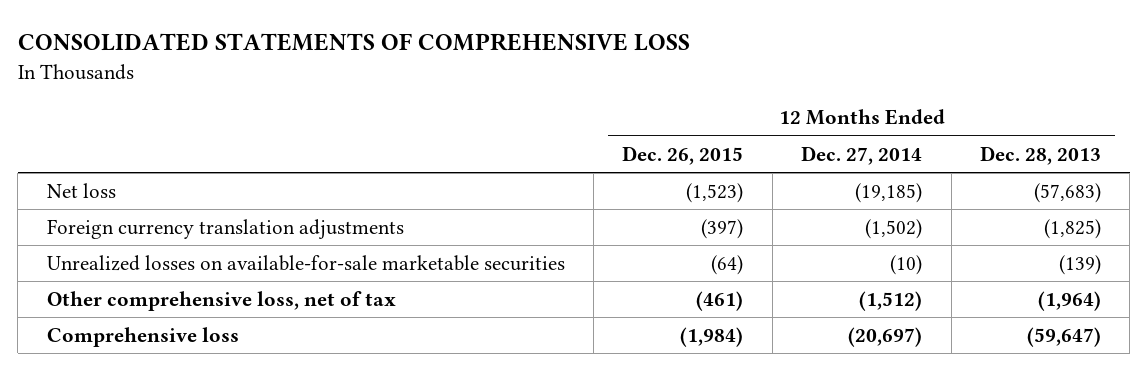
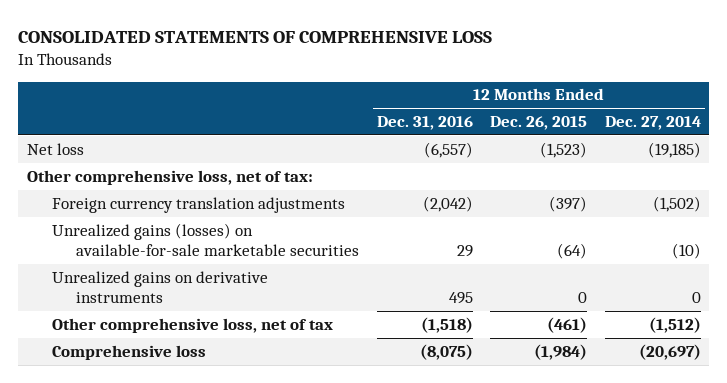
- | 12 Months Ended Dec. 26, 2015 | 12 Months Ended Dec. 27, 2014 | 12 Months Ended Dec. 28, 2013
+ | 12 Months Ended Dec. 31, 2016 | 12 Months Ended Dec. 26, 2015 | 12 Months Ended Dec. 27, 2014
+ Other comprehensive loss, net of tax:
- Unrealized losses on available-for-sale marketable securities | (64) | (10) | (139)
+ Unrealized gains (losses) on available-for-sale marketable securities | 29 | (64) | (10)
+ Unrealized gains on derivative instruments | 495 | 0 | 0

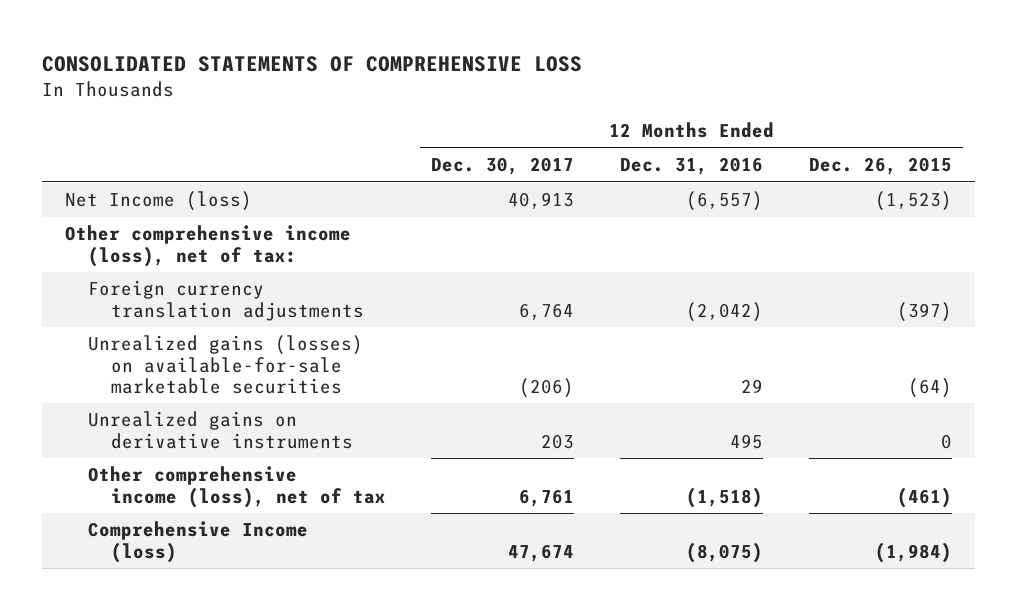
- | 12 Months Ended Dec. 31, 2016 | 12 Months Ended Dec. 26, 2015 | 12 Months Ended Dec. 27, 2014
+ | 12 Months Ended Dec. 30, 2017 | 12 Months Ended Dec. 31, 2016 | 12 Months Ended Dec. 26, 2015
- Net loss | (6,557) | (1,523) | (19,185)
- Other comprehensive loss, net of tax:
+ Net Income (loss) | 40,913 | (6,557) | (1,523)
+ Other comprehensive income (loss), net of tax:
- Other comprehensive loss, net of tax | (1,518) | (461) | (1,512)
- Comprehensive loss | (8,075) | (1,984) | (20,697)
+ Other comprehensive income (loss), net of tax | 6,761 | (1,518) | (461)
+ Comprehensive Income (loss) | 47,674 | (8,075) | (1,984)

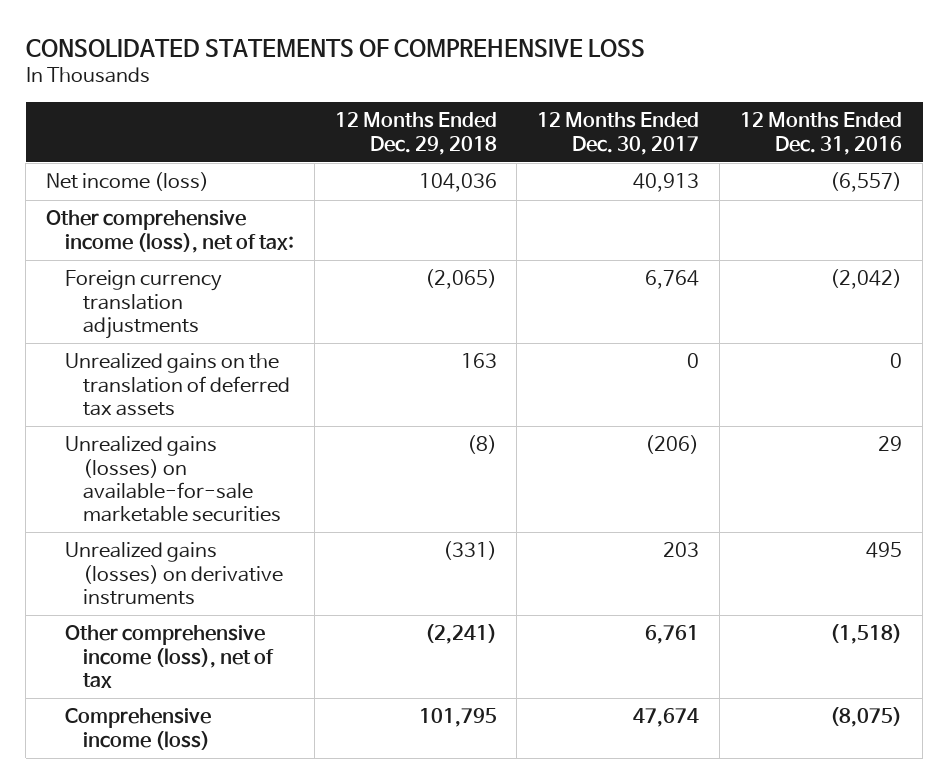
- | 12 Months Ended Dec. 30, 2017 | 12 Months Ended Dec. 31, 2016 | 12 Months Ended Dec. 26, 2015
+ | 12 Months Ended Dec. 29, 2018 | 12 Months Ended Dec. 30, 2017 | 12 Months Ended Dec. 31, 2016
- Net Income (loss) | 40,913 | (6,557) | (1,523)
+ Net income (loss) | 104,036 | 40,913 | (6,557)
+ Unrealized gains on the translation of deferred tax assets | 163 | 0 | 0
- Unrealized gains on derivative instruments | 203 | 495 | 0
+ Unrealized gains (losses) on derivative instruments | (331) | 203 | 495
- Comprehensive Income (loss) | 47,674 | (8,075) | (1,984)
+ Comprehensive income (loss) | 101,795 | 47,674 | (8,075)

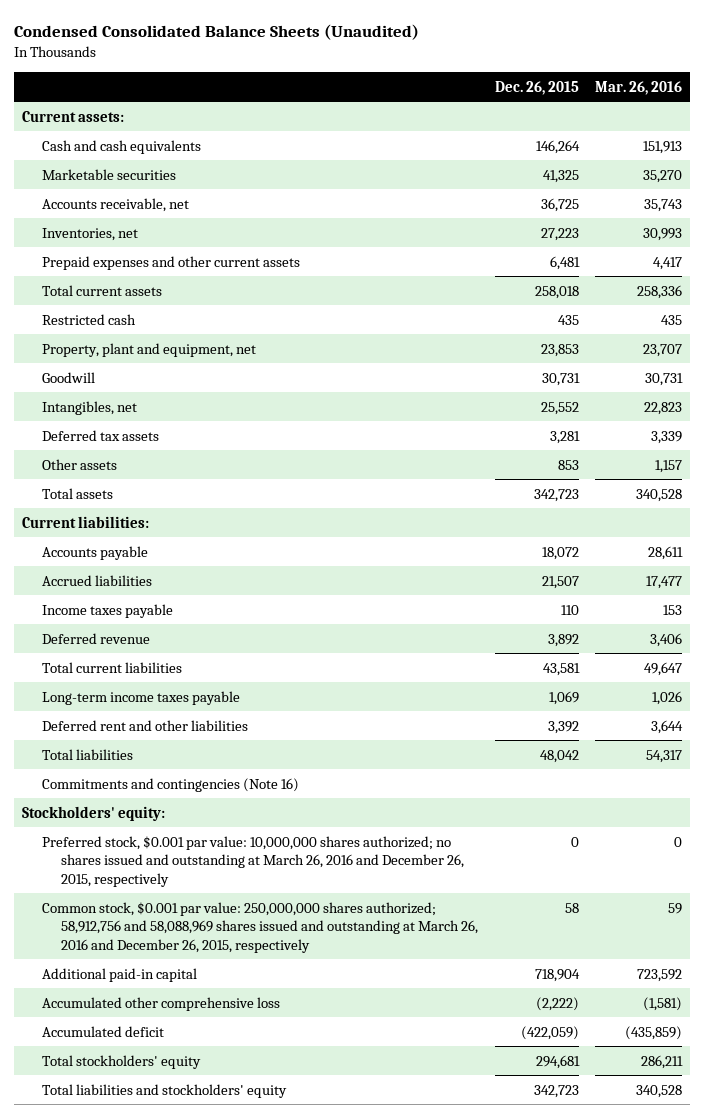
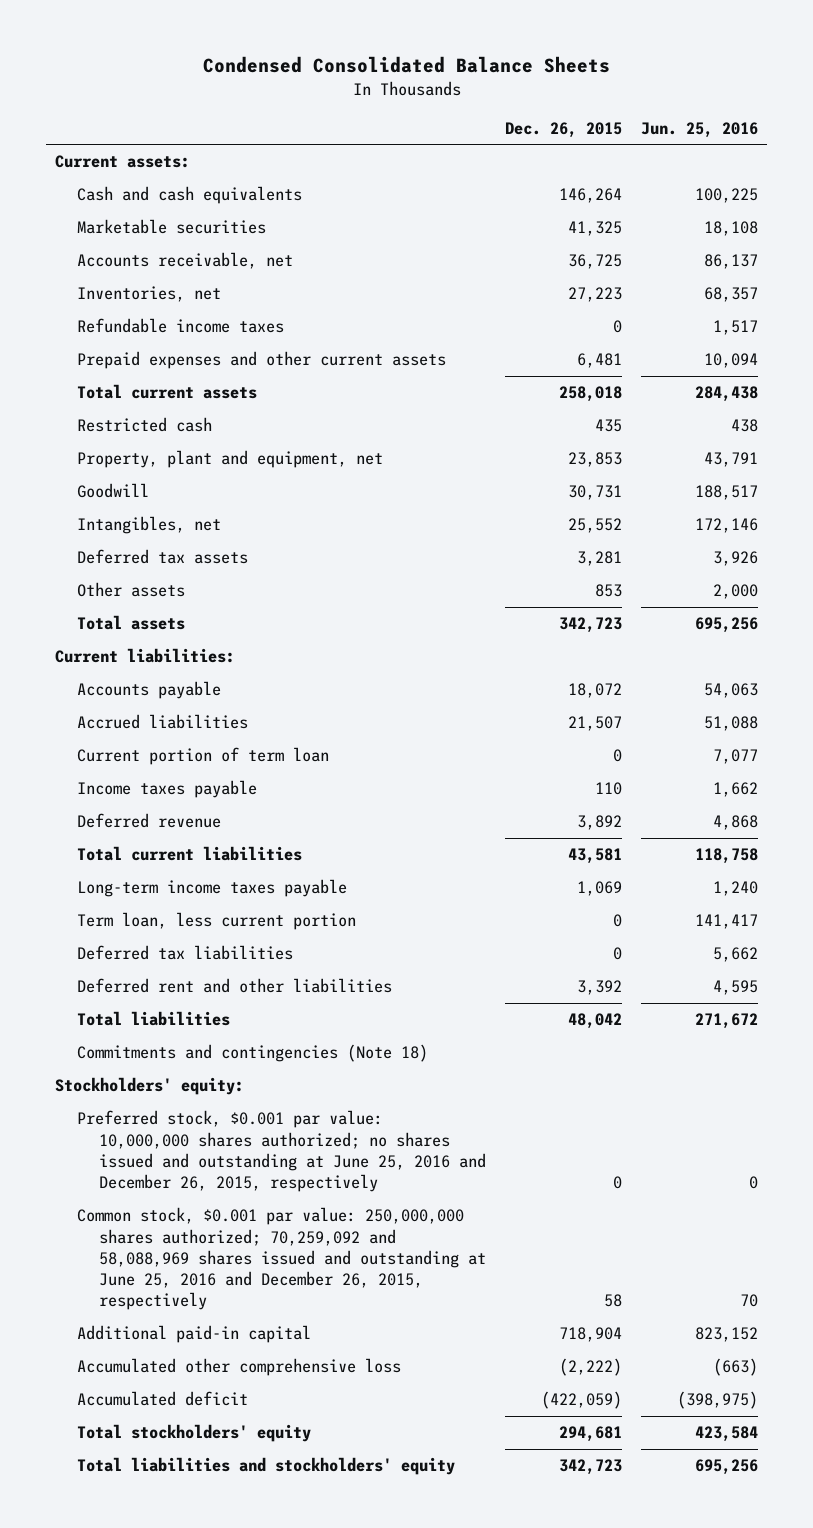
- Condensed Consolidated Balance Sheets (Unaudited)
+ Condensed Consolidated Balance Sheets
- | Dec. 26, 2015 | Mar. 26, 2016
+ | Dec. 26, 2015 | Jun. 25, 2016
+ Refundable income taxes | 0 | 1,517
+ Current portion of term loan | 0 | 7,077
+ Term loan, less current portion | 0 | 141,417
+ Deferred tax liabilities | 0 | 5,662
- Commitments and contingencies (Note 16)
+ Commitments and contingencies (Note 18)
- Preferred stock, $0.001 par value: 10,000,000 shares authorized; no shares issued and outstanding at March 26, 2016 and December 26, 2015, respectively | 0 | 0
- Common stock, $0.001 par value: 250,000,000 shares authorized; 58,912,756 and 58,088,969 shares issued and outstanding at March 26, 2016 and December 26, 2015, respectively | 58 | 59
+ Preferred stock, $0.001 par value: 10,000,000 shares authorized; no shares issued and outstanding at June 25, 2016 and December 26, 2015, respectively | 0 | 0
+ Common stock, $0.001 par value: 250,000,000 shares authorized; 70,259,092 and 58,088,969 shares issued and outstanding at June 25, 2016 and December 26, 2015, respectively | 58 | 70

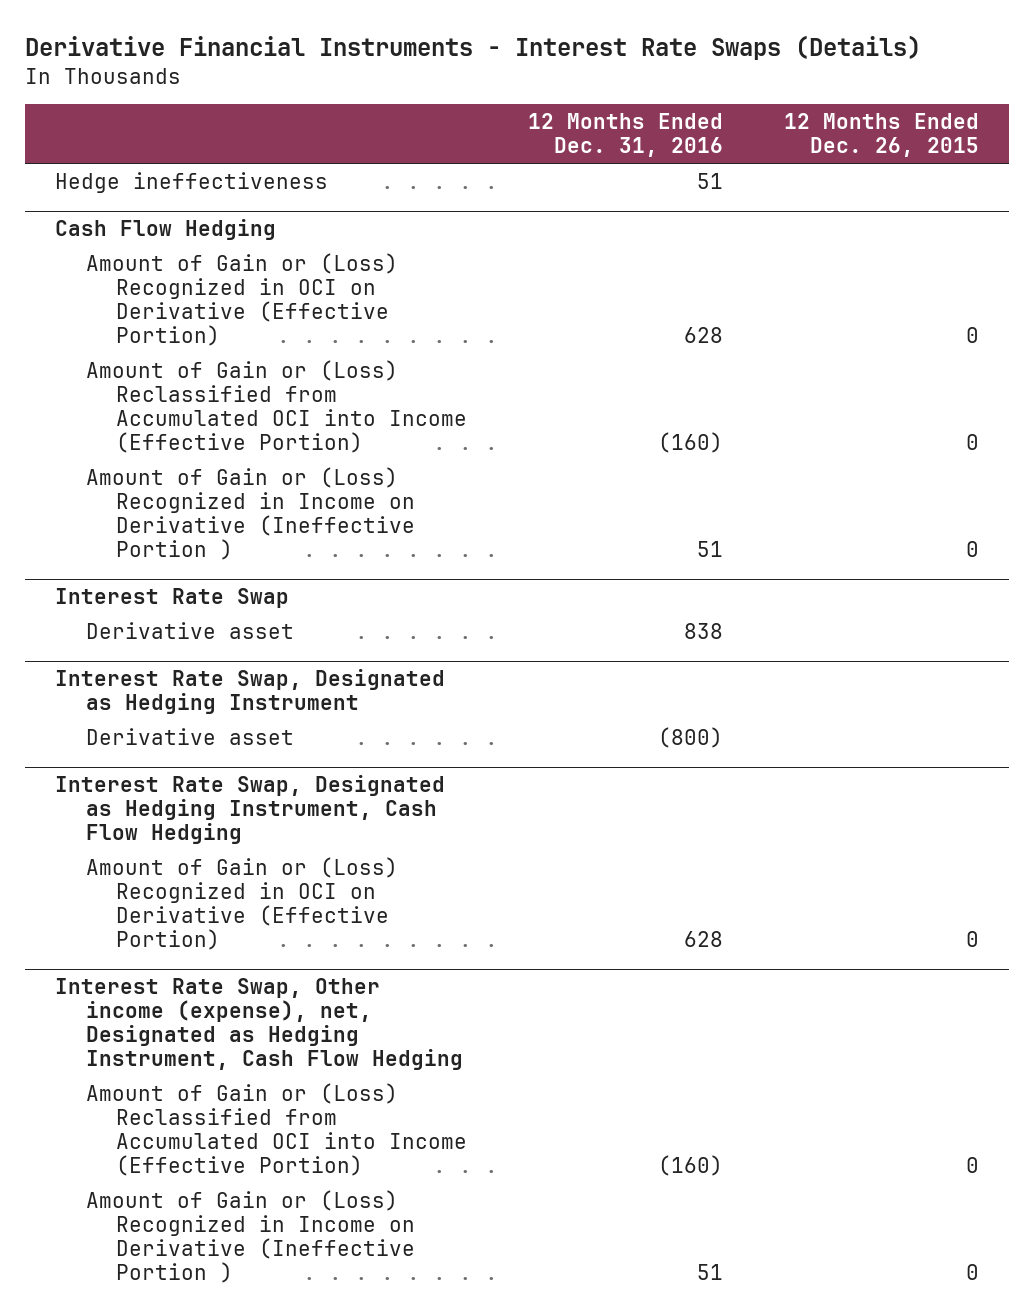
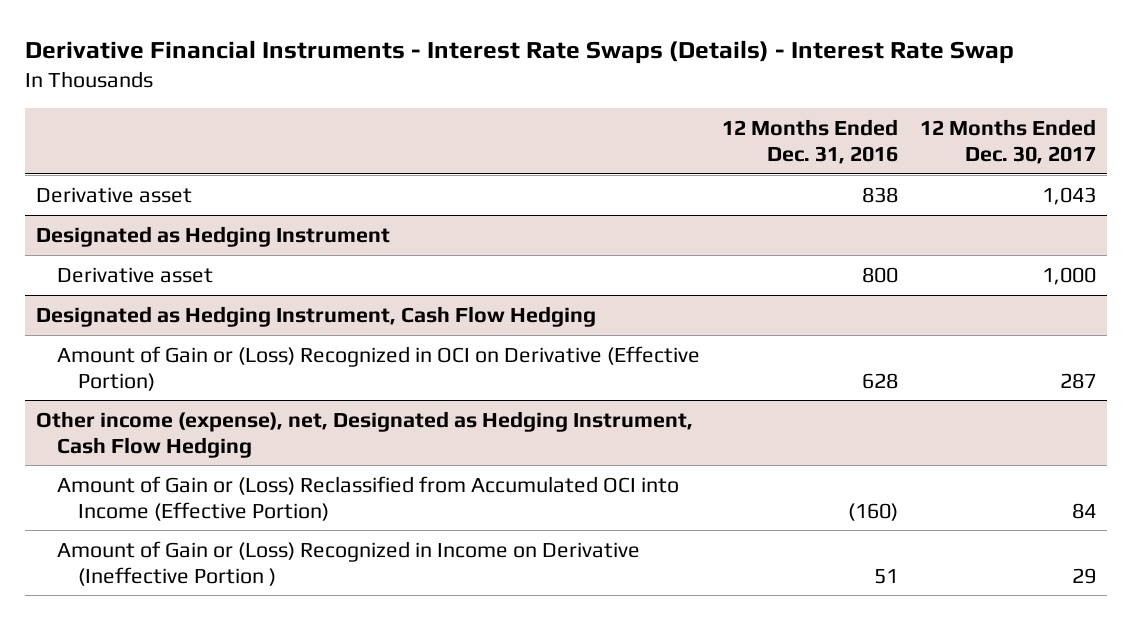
- Derivative Financial Instruments - Interest Rate Swaps (Details)
+ Derivative Financial Instruments - Interest Rate Swaps (Details) - Interest Rate Swap
- | 12 Months Ended Dec. 31, 2016 | 12 Months Ended Dec. 26, 2015
+ | 12 Months Ended Dec. 31, 2016 | 12 Months Ended Dec. 30, 2017
- Hedge ineffectiveness | 51 |
- Cash Flow Hedging
- Amount of Gain or (Loss) Recognized in OCI on Derivative (Effective Portion) | 628 | 0
- Amount of Gain or (Loss) Reclassified from Accumulated OCI into Income (Effective Portion) | (160) | 0
- Amount of Gain or (Loss) Recognized in Income on Derivative (Ineffective Portion ) | 51 | 0
- Interest Rate Swap
- Interest Rate Swap, Designated as Hedging Instrument
- Derivative asset | (800) |
- Interest Rate Swap, Designated as Hedging Instrument, Cash Flow Hedging
+ Designated as Hedging Instrument
+ Derivative asset | 800 | 1,000
+ Designated as Hedging Instrument, Cash Flow Hedging
- Interest Rate Swap, Other income (expense), net, Designated as Hedging Instrument, Cash Flow Hedging
+ Other income (expense), net, Designated as Hedging Instrument, Cash Flow Hedging

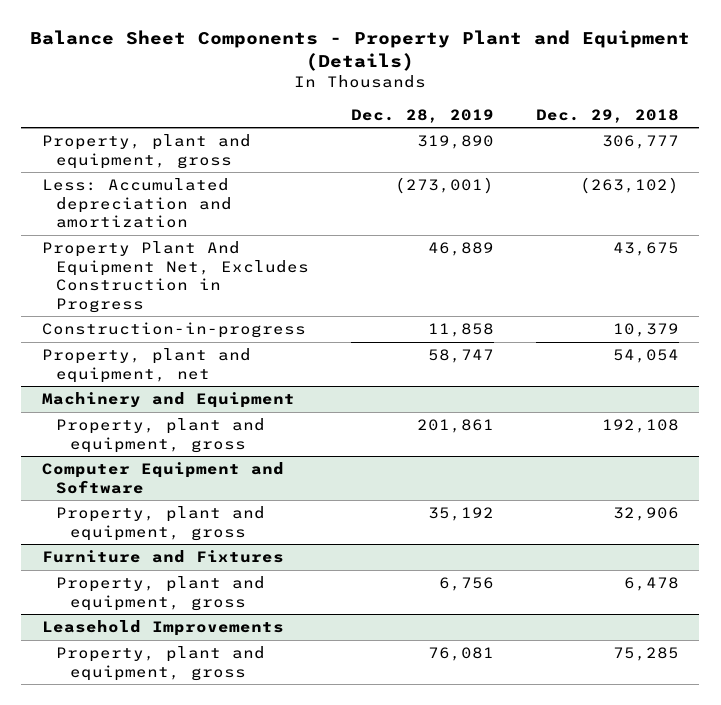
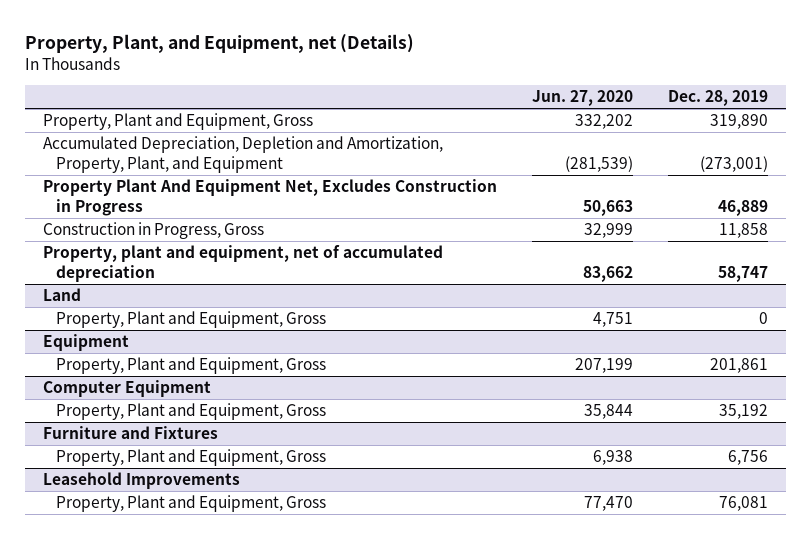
- Balance Sheet Components - Property Plant and Equipment (Details)
+ Property, Plant, and Equipment, net (Details)
- | Dec. 28, 2019 | Dec. 29, 2018
+ | Jun. 27, 2020 | Dec. 28, 2019
- Property, plant and equipment, gross | 319,890 | 306,777
- Less: Accumulated depreciation and amortization | (273,001) | (263,102)
+ Property, Plant and Equipment, Gross | 332,202 | 319,890
+ Accumulated Depreciation, Depletion and Amortization, Property, Plant, and Equipment | (281,539) | (273,001)
- Construction-in-progress | 11,858 | 10,379
- Property, plant and equipment, net | 58,747 | 54,054
- Machinery and Equipment
- Property, plant and equipment, gross | 201,861 | 192,108
- Computer Equipment and Software
- Property, plant and equipment, gross | 35,192 | 32,906
+ Construction in Progress, Gross | 32,999 | 11,858
+ Property, plant and equipment, net of accumulated depreciation | 83,662 | 58,747
+ Land
+ Property, Plant and Equipment, Gross | 4,751 | 0
+ Equipment
+ Property, Plant and Equipment, Gross | 207,199 | 201,861
+ Computer Equipment
+ Property, Plant and Equipment, Gross | 35,844 | 35,192
@ Furniture and Fixtures
- Property, plant and equipment, gross | 6,756 | 6,478
+ Property, Plant and Equipment, Gross | 6,938 | 6,756
@ Leasehold Improvements
- Property, plant and equipment, gross | 76,081 | 75,285
+ Property, Plant and Equipment, Gross | 77,470 | 76,081

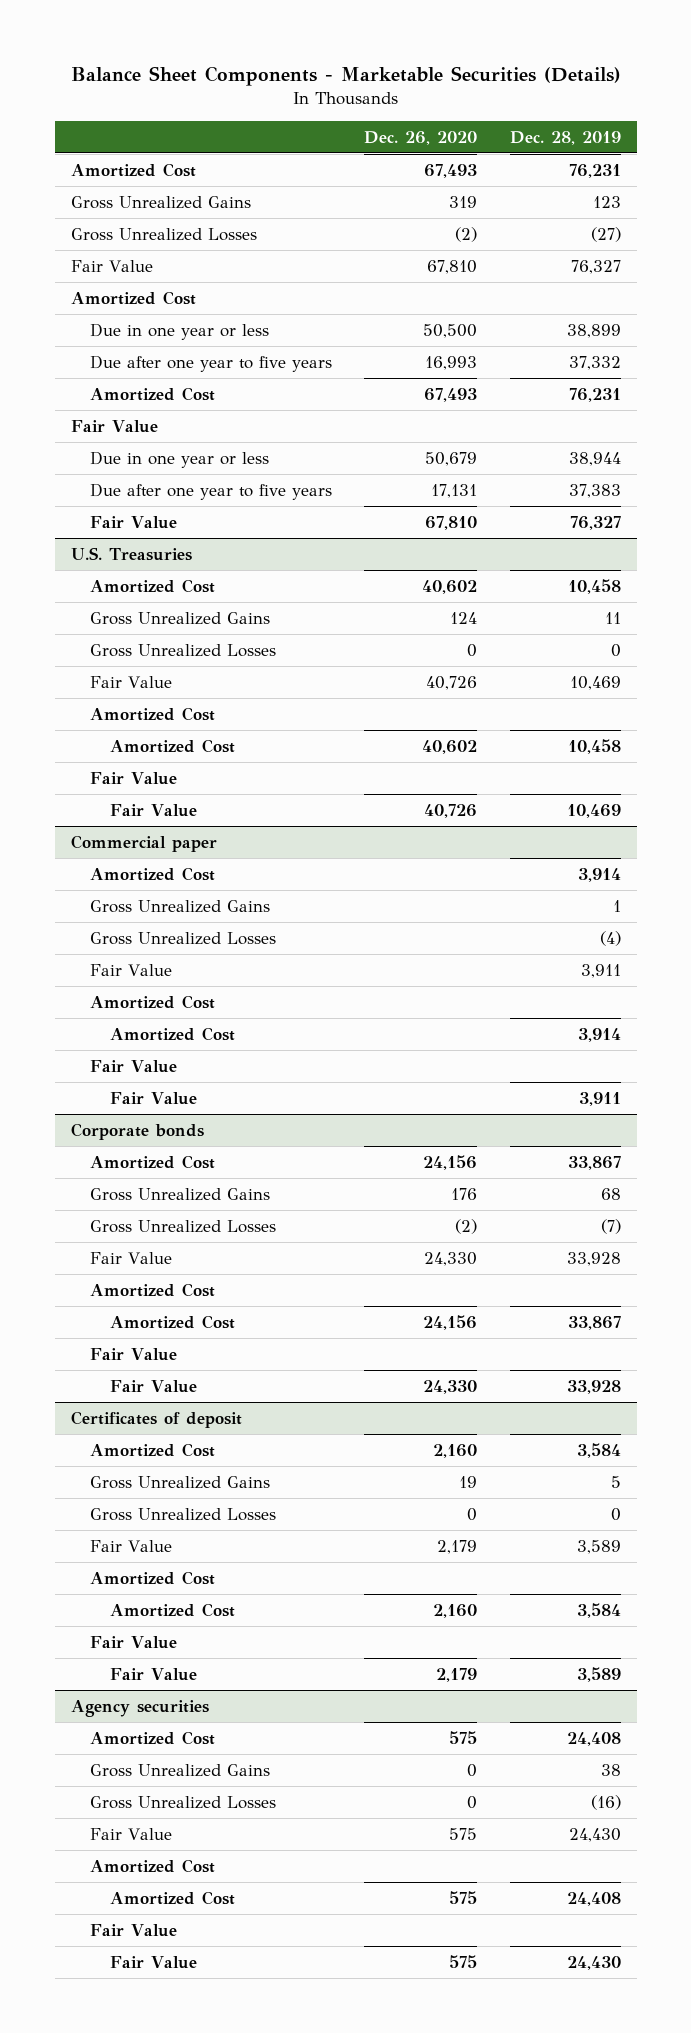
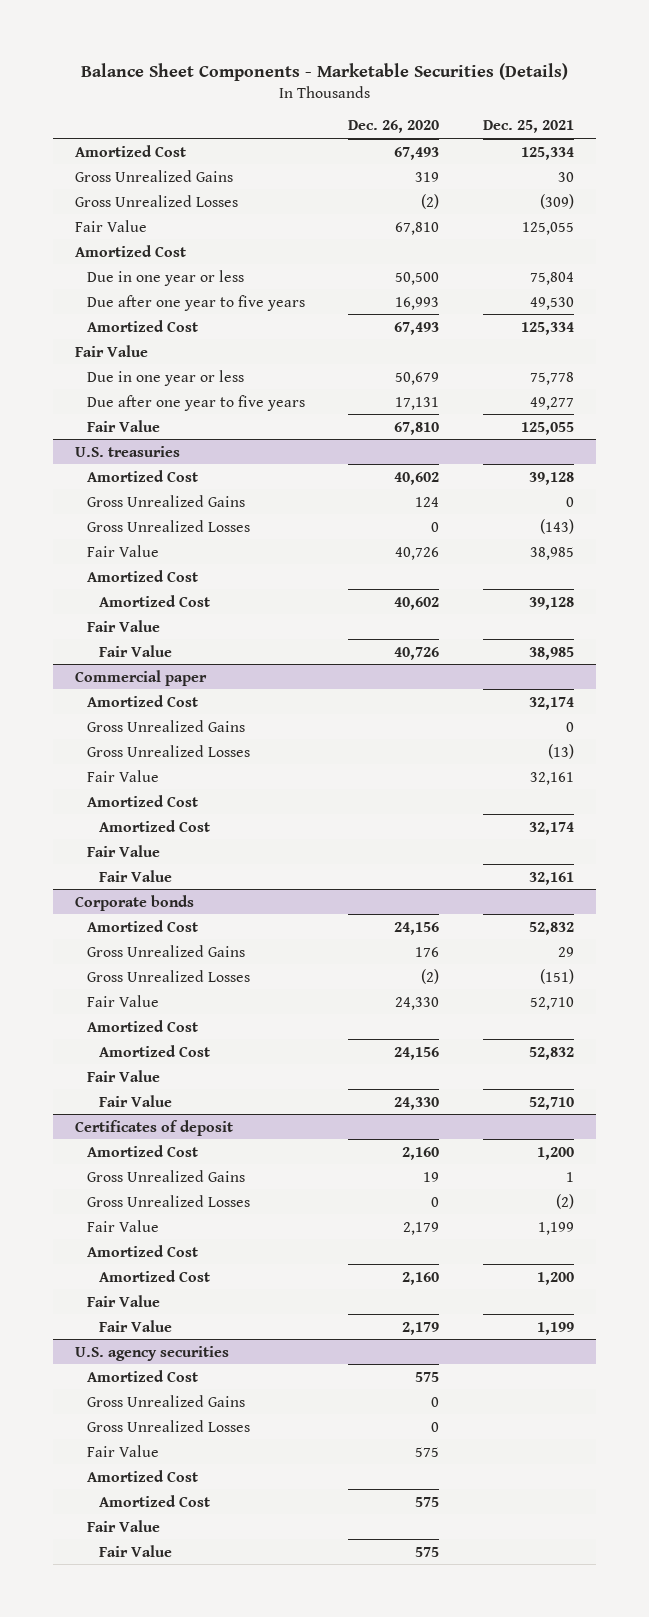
- | Dec. 26, 2020 | Dec. 28, 2019
+ | Dec. 26, 2020 | Dec. 25, 2021
- U.S. Treasuries
+ U.S. treasuries
- Agency securities
+ U.S. agency securities

